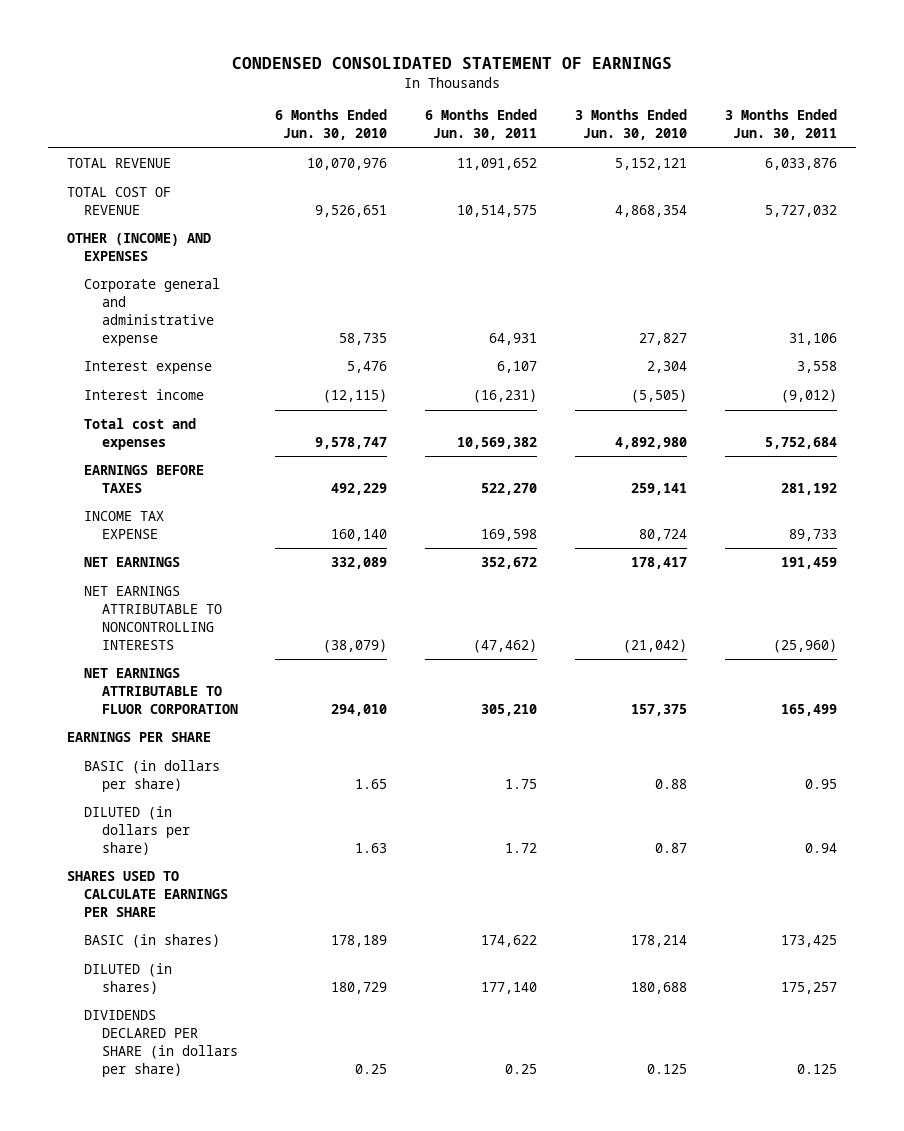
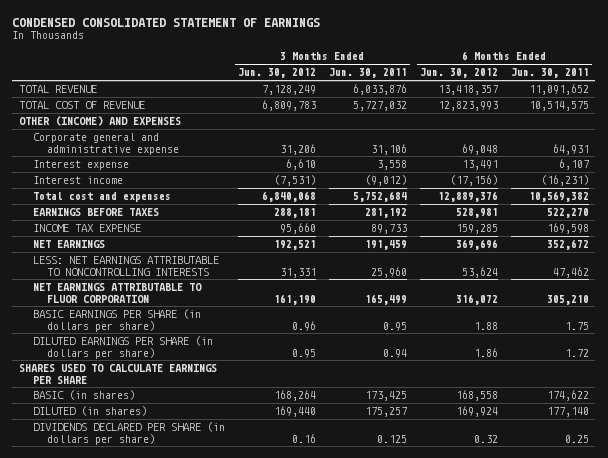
- | 6 Months Ended Jun. 30, 2010 | 6 Months Ended Jun. 30, 2011 | 3 Months Ended Jun. 30, 2010 | 3 Months Ended Jun. 30, 2011
+ | 3 Months Ended Jun. 30, 2012 | 3 Months Ended Jun. 30, 2011 | 6 Months Ended Jun. 30, 2012 | 6 Months Ended Jun. 30, 2011
- NET EARNINGS ATTRIBUTABLE TO NONCONTROLLING INTERESTS | (38,079) | (47,462) | (21,042) | (25,960)
+ LESS: NET EARNINGS ATTRIBUTABLE TO NONCONTROLLING INTERESTS | 31,331 | 25,960 | 53,624 | 47,462
- EARNINGS PER SHARE
- BASIC (in dollars per share) | 1.65 | 1.75 | 0.88 | 0.95
- DILUTED (in dollars per share) | 1.63 | 1.72 | 0.87 | 0.94
+ BASIC EARNINGS PER SHARE (in dollars per share) | 0.96 | 0.95 | 1.88 | 1.75
+ DILUTED EARNINGS PER SHARE (in dollars per share) | 0.95 | 0.94 | 1.86 | 1.72

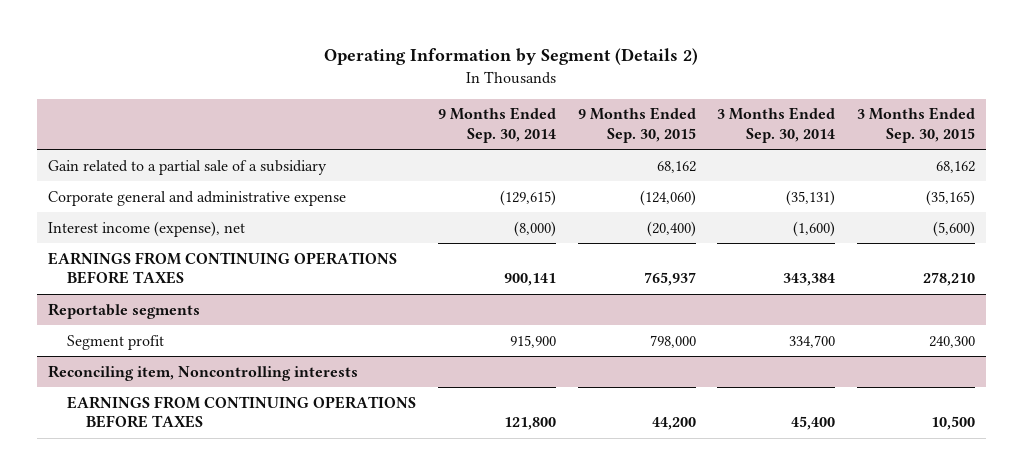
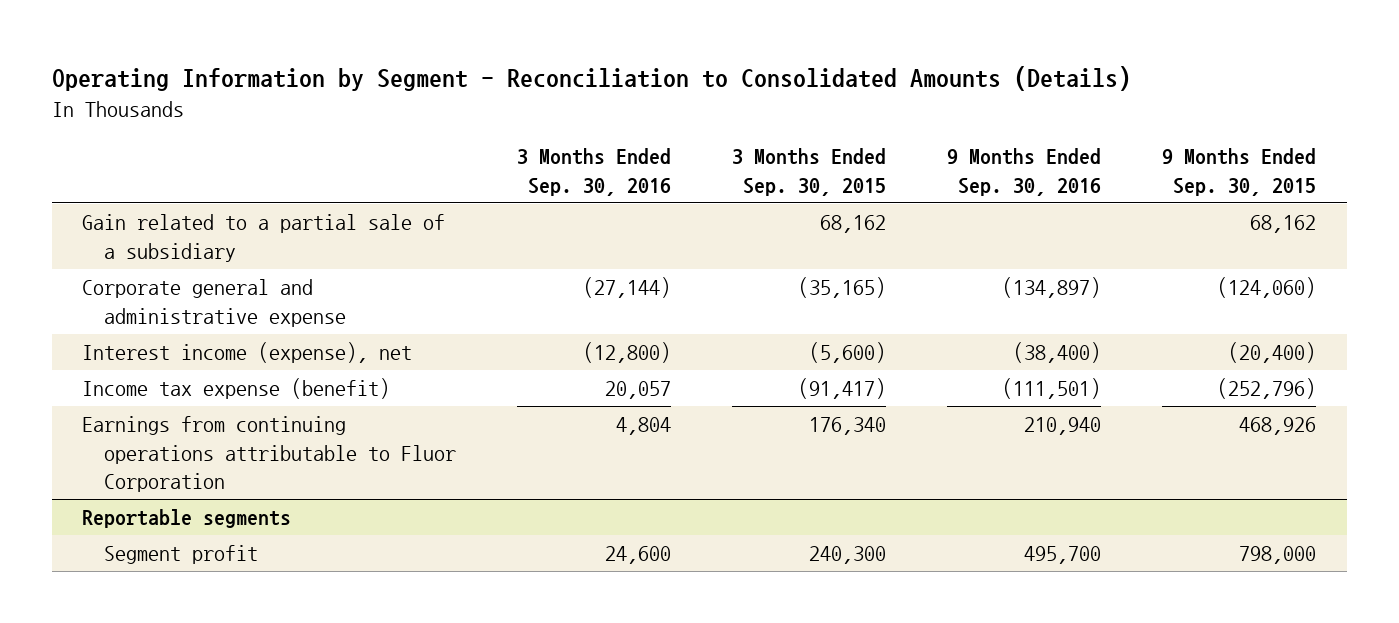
- Operating Information by Segment (Details 2)
+ Operating Information by Segment - Reconciliation to Consolidated Amounts (Details)
- | 9 Months Ended Sep. 30, 2014 | 9 Months Ended Sep. 30, 2015 | 3 Months Ended Sep. 30, 2014 | 3 Months Ended Sep. 30, 2015
+ | 3 Months Ended Sep. 30, 2016 | 3 Months Ended Sep. 30, 2015 | 9 Months Ended Sep. 30, 2016 | 9 Months Ended Sep. 30, 2015
- EARNINGS FROM CONTINUING OPERATIONS BEFORE TAXES | 900,141 | 765,937 | 343,384 | 278,210
+ Income tax expense (benefit) | 20,057 | (91,417) | (111,501) | (252,796)
+ Earnings from continuing operations attributable to Fluor Corporation | 4,804 | 176,340 | 210,940 | 468,926
- Reconciling item, Noncontrolling interests
- EARNINGS FROM CONTINUING OPERATIONS BEFORE TAXES | 121,800 | 44,200 | 45,400 | 10,500

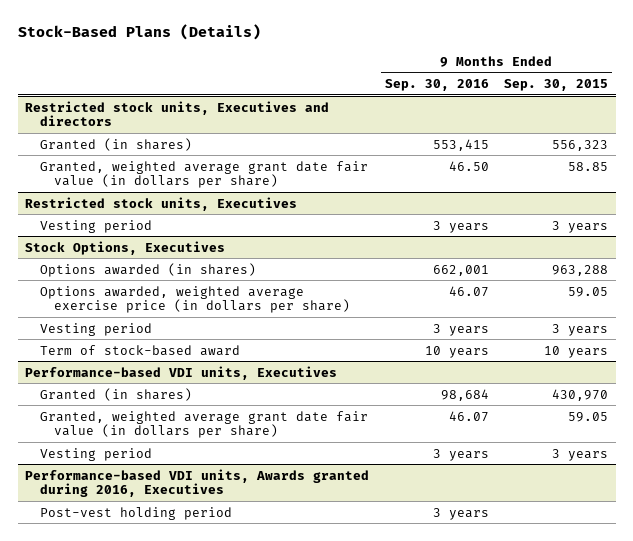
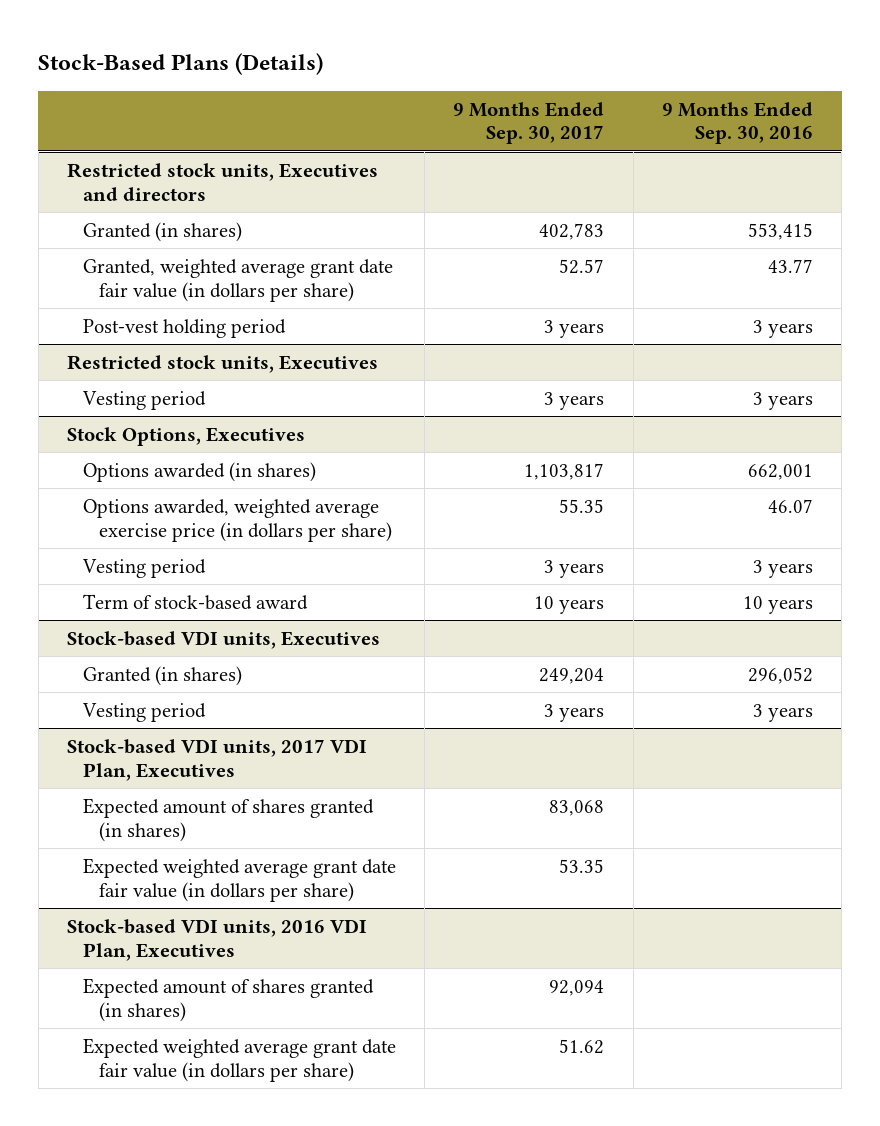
- | 9 Months Ended Sep. 30, 2016 | 9 Months Ended Sep. 30, 2015
+ | 9 Months Ended Sep. 30, 2017 | 9 Months Ended Sep. 30, 2016
@ Restricted stock units, Executives and directors
- Granted, weighted average grant date fair value (in dollars per share) | 46.50 | 58.85
+ Granted, weighted average grant date fair value (in dollars per share) | 52.57 | 43.77
+ Post-vest holding period | 3 years | 3 years
- Performance-based VDI units, Executives
- Granted (in shares) | 98,684 | 430,970
- Granted, weighted average grant date fair value (in dollars per share) | 46.07 | 59.05
+ Stock-based VDI units, Executives
+ Granted (in shares) | 249,204 | 296,052
- Performance-based VDI units, Awards granted during 2016, Executives
- Post-vest holding period | 3 years |
+ Stock-based VDI units, 2017 VDI Plan, Executives
+ Expected amount of shares granted (in shares) | 83,068 |
+ Expected weighted average grant date fair value (in dollars per share) | 53.35 |
+ Stock-based VDI units, 2016 VDI Plan, Executives
+ Expected amount of shares granted (in shares) | 92,094 |
+ Expected weighted average grant date fair value (in dollars per share) | 51.62 |

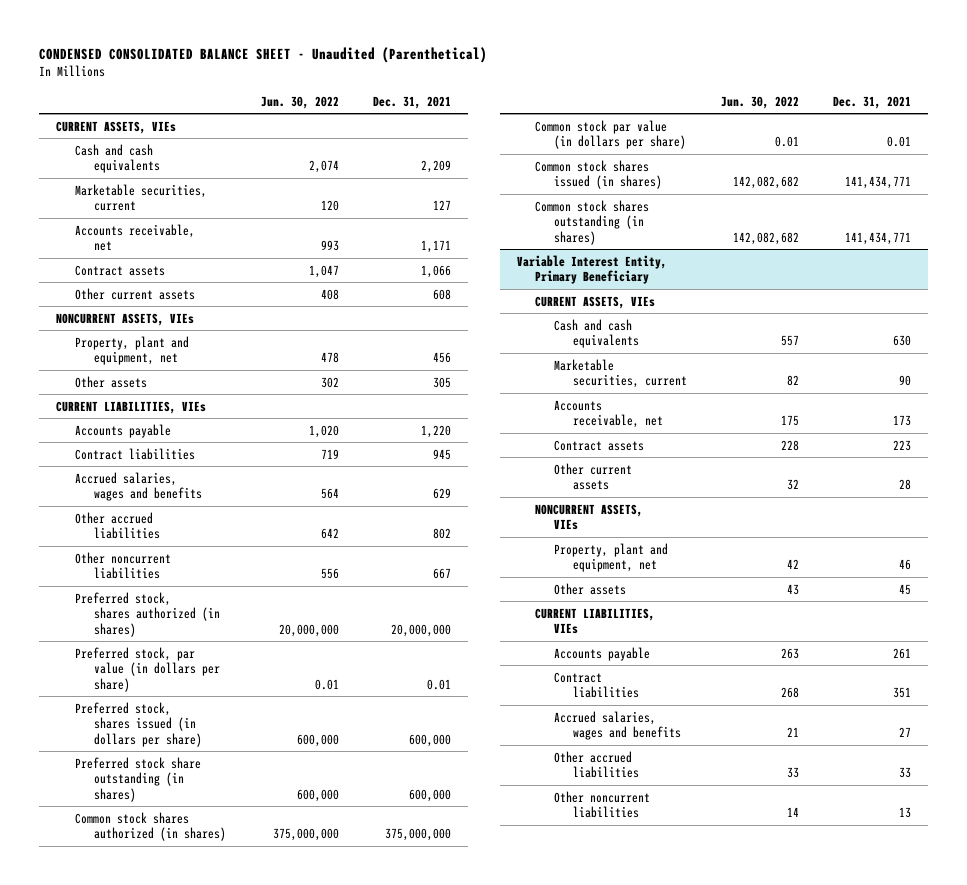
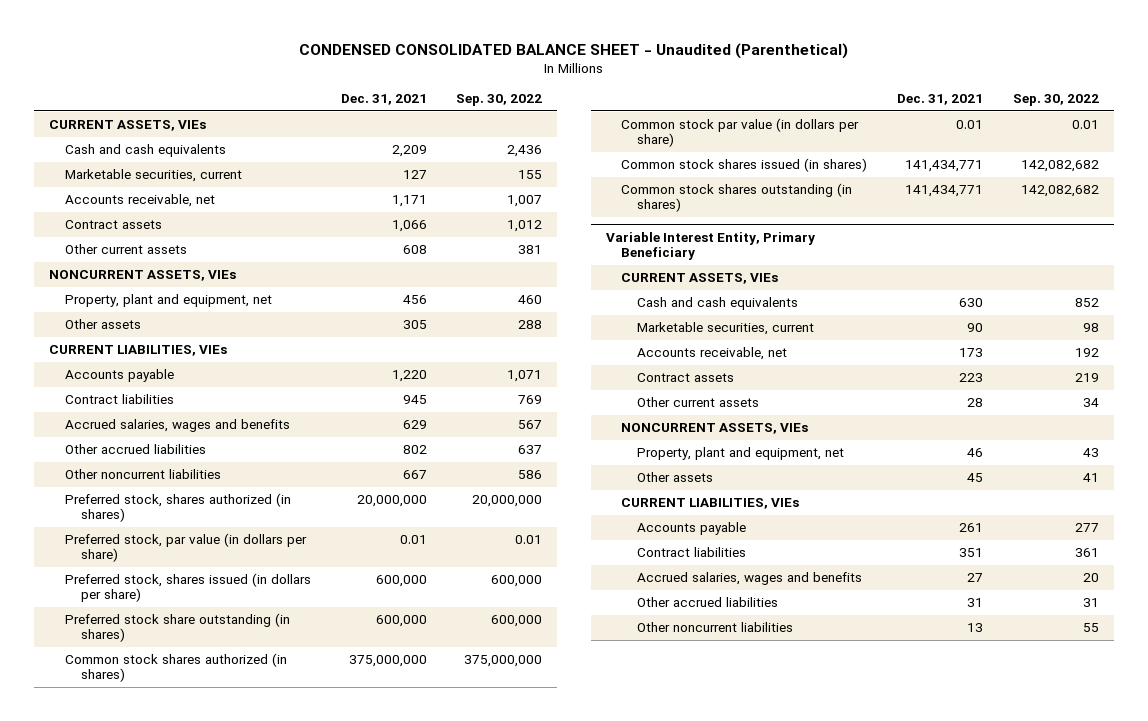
- | Jun. 30, 2022 | Dec. 31, 2021
+ | Dec. 31, 2021 | Sep. 30, 2022
@ Variable Interest Entity, Primary Beneficiary
- Other accrued liabilities | 33 | 33
+ Other accrued liabilities | 31 | 31

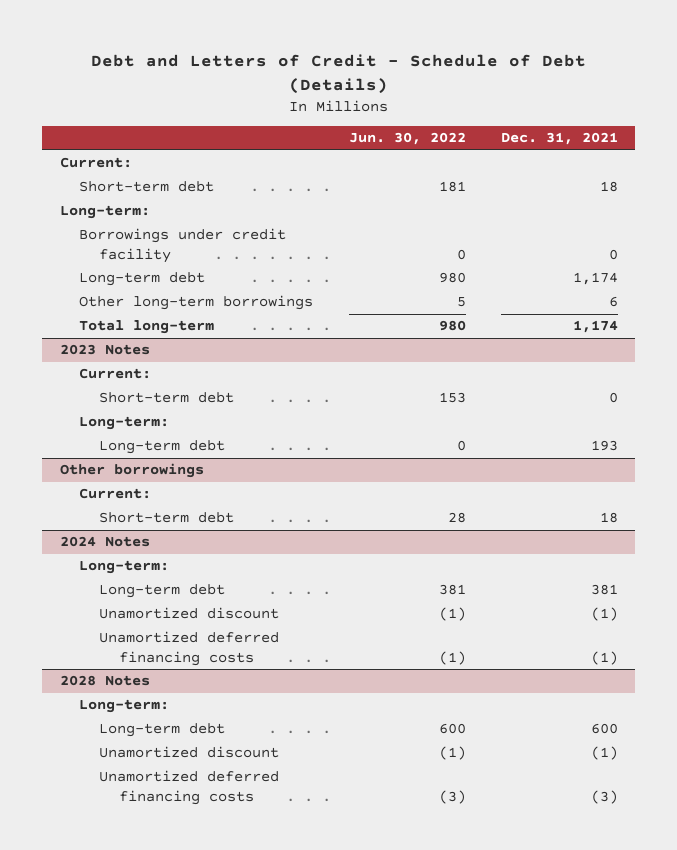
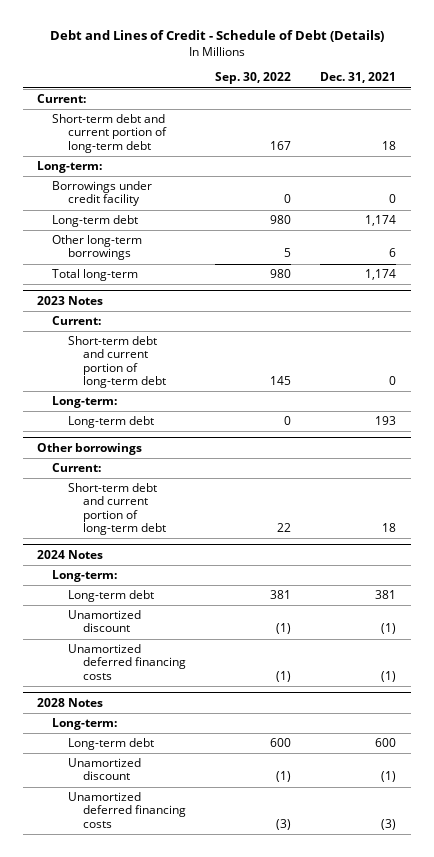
- Debt and Letters of Credit - Schedule of Debt (Details)
+ Debt and Lines of Credit - Schedule of Debt (Details)
- | Jun. 30, 2022 | Dec. 31, 2021
+ | Sep. 30, 2022 | Dec. 31, 2021
- Short-term debt | 181 | 18
+ Short-term debt and current portion of long-term debt | 167 | 18
@ 2023 Notes
- Short-term debt | 153 | 0
+ Short-term debt and current portion of long-term debt | 145 | 0
@ Other borrowings
- Short-term debt | 28 | 18
+ Short-term debt and current portion of long-term debt | 22 | 18

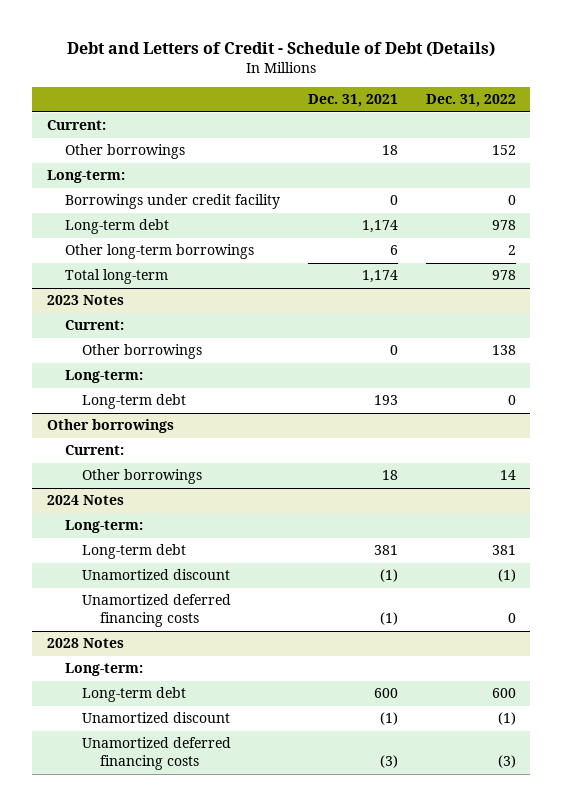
- Debt and Lines of Credit - Schedule of Debt (Details)
+ Debt and Letters of Credit - Schedule of Debt (Details)
- | Sep. 30, 2022 | Dec. 31, 2021
+ | Dec. 31, 2021 | Dec. 31, 2022
- Short-term debt and current portion of long-term debt | 167 | 18
+ Other borrowings | 18 | 152
@ 2023 Notes
- Short-term debt and current portion of long-term debt | 145 | 0
+ Other borrowings | 0 | 138
@ Other borrowings
- Short-term debt and current portion of long-term debt | 22 | 18
+ Other borrowings | 18 | 14

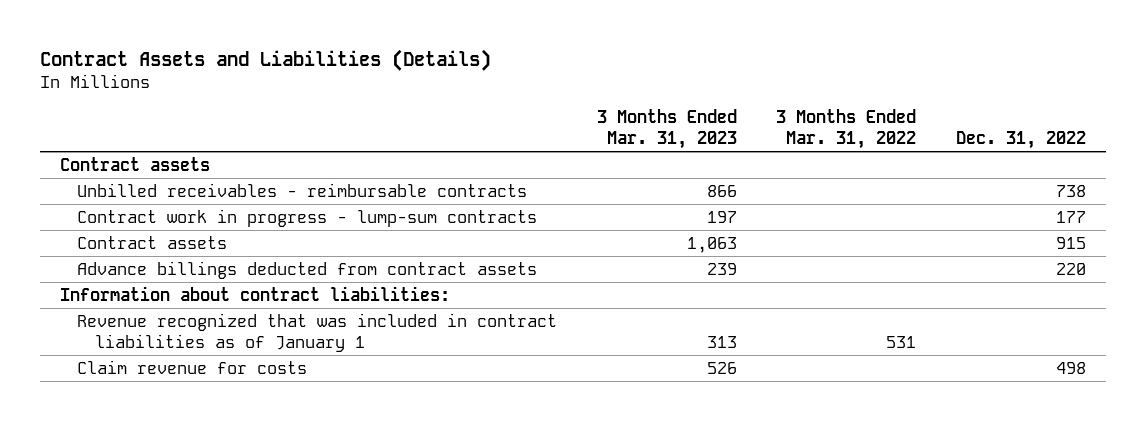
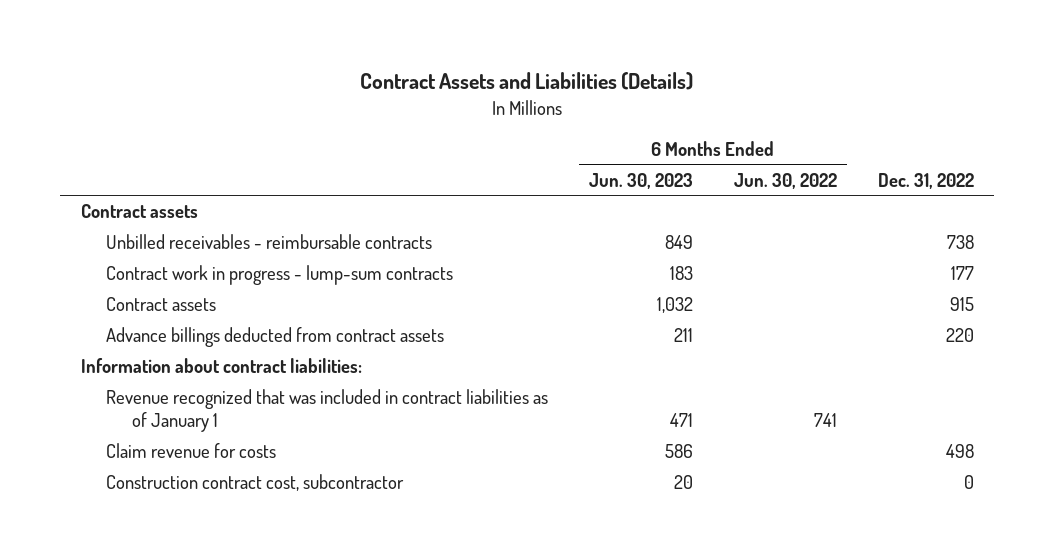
- | 3 Months Ended Mar. 31, 2023 | 3 Months Ended Mar. 31, 2022 | Dec. 31, 2022
+ | 6 Months Ended Jun. 30, 2023 | 6 Months Ended Jun. 30, 2022 | Dec. 31, 2022
+ Construction contract cost, subcontractor | 20 | | 0

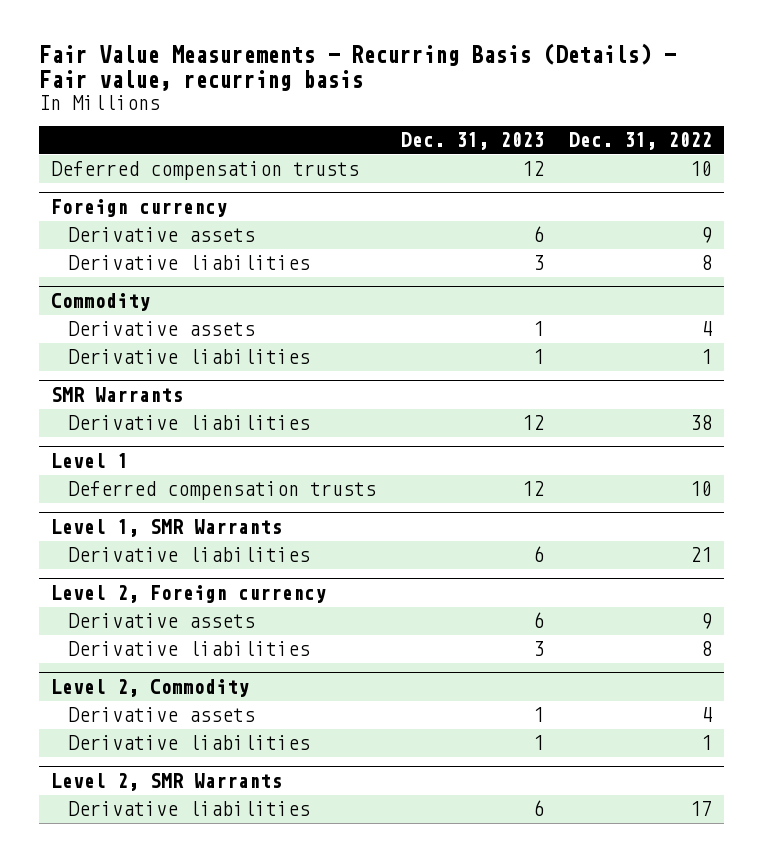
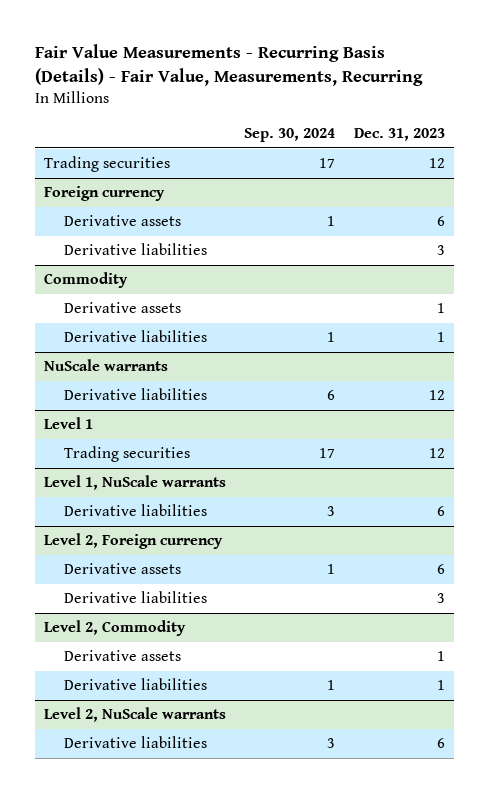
- Fair Value Measurements - Recurring Basis (Details) - Fair value, recurring basis
+ Fair Value Measurements - Recurring Basis (Details) - Fair Value, Measurements, Recurring
- | Dec. 31, 2023 | Dec. 31, 2022
+ | Sep. 30, 2024 | Dec. 31, 2023
- Deferred compensation trusts | 12 | 10
+ Trading securities | 17 | 12
- SMR Warrants
+ NuScale warrants
@ Level 1
- Deferred compensation trusts | 12 | 10
- Level 1, SMR Warrants
@ Level 1
+ Trading securities | 17 | 12
+ Level 1, NuScale warrants
- Level 2, SMR Warrants
+ Level 2, NuScale warrants

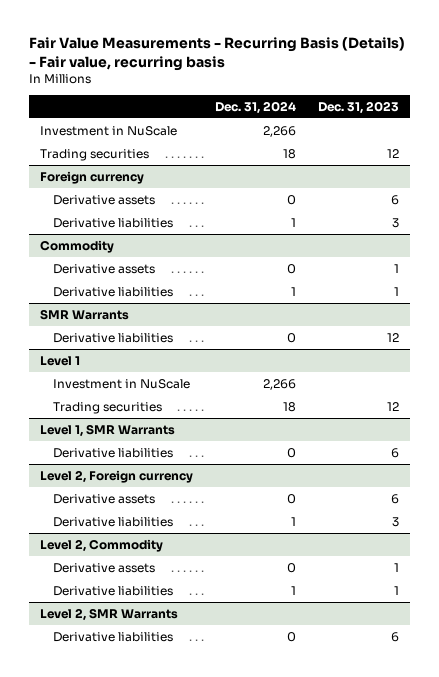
- Fair Value Measurements - Recurring Basis (Details) - Fair Value, Measurements, Recurring
+ Fair Value Measurements - Recurring Basis (Details) - Fair value, recurring basis
- | Sep. 30, 2024 | Dec. 31, 2023
+ | Dec. 31, 2024 | Dec. 31, 2023
+ Investment in NuScale | 2,266 |
- NuScale warrants
+ SMR Warrants
@ Level 1
+ Investment in NuScale | 2,266 |
- Level 1, NuScale warrants
+ Level 1, SMR Warrants
- Level 2, NuScale warrants
+ Level 2, SMR Warrants

